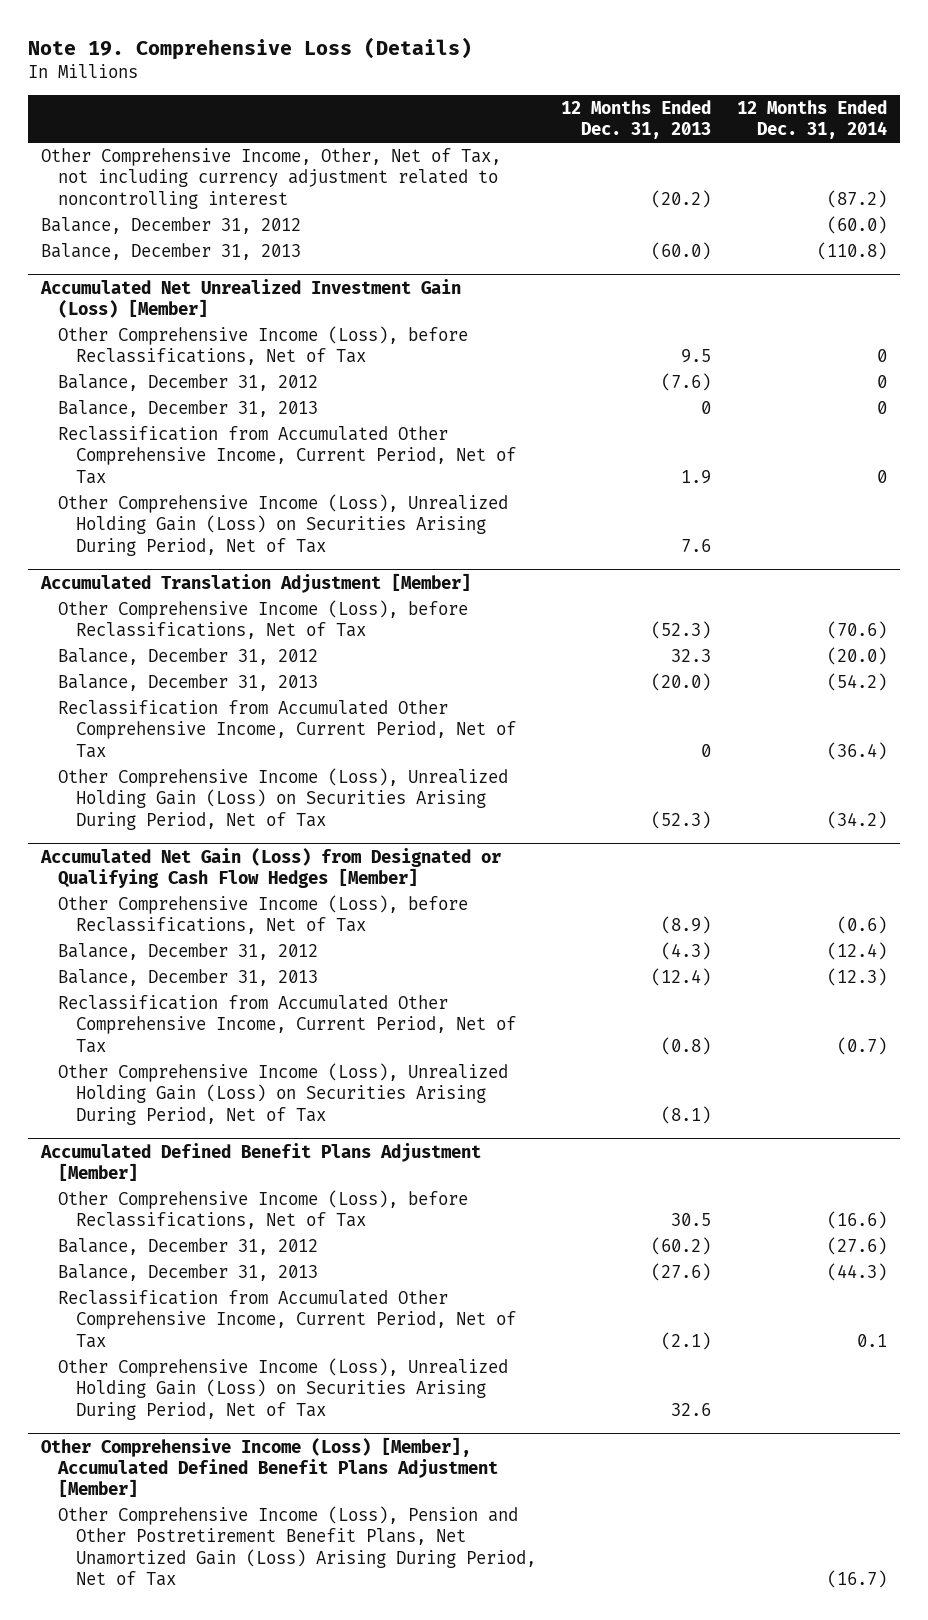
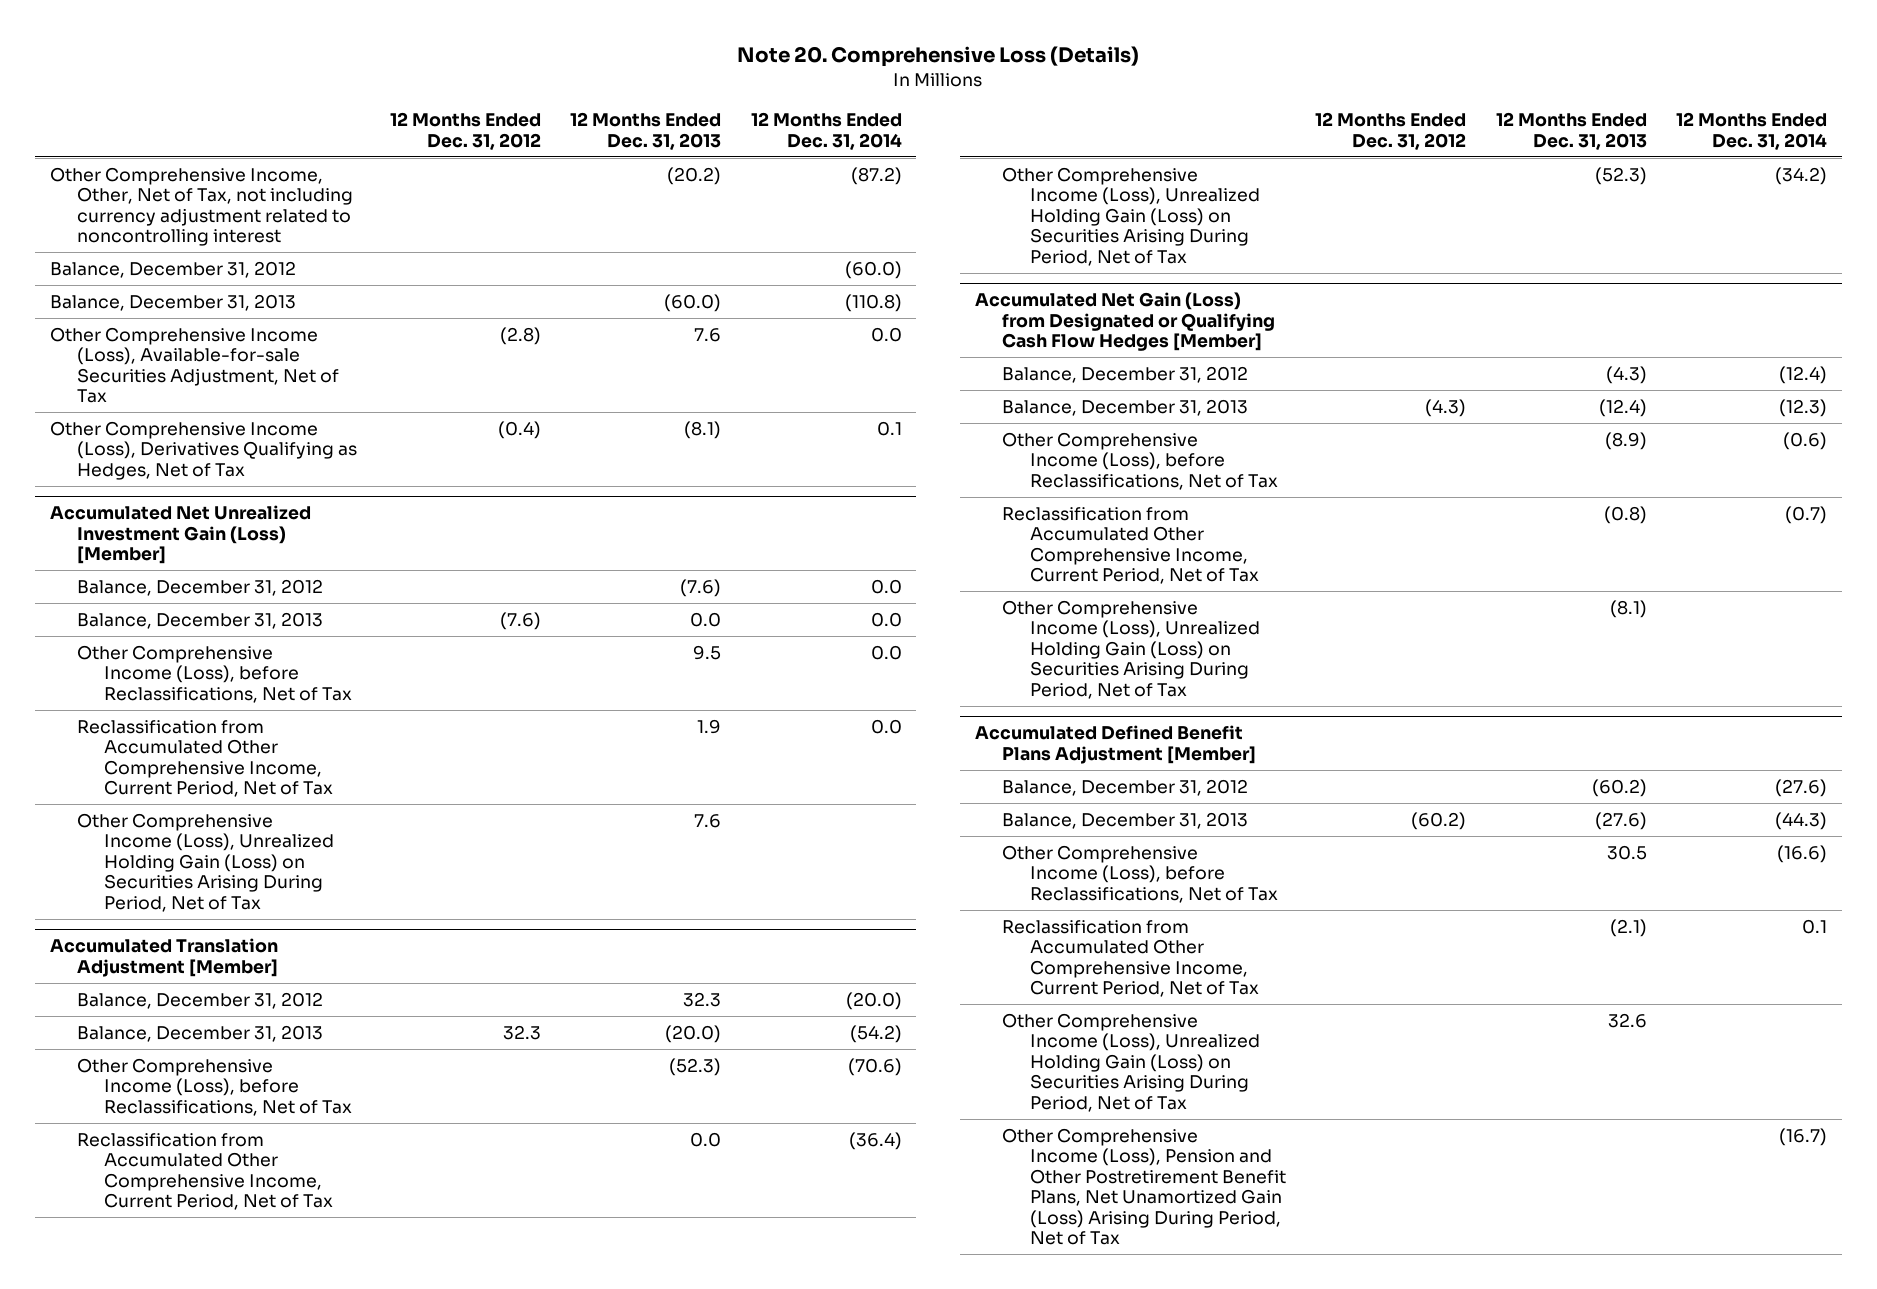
- Note 19. Comprehensive Loss (Details)
+ Note 20. Comprehensive Loss (Details)
- | 12 Months Ended Dec. 31, 2013 | 12 Months Ended Dec. 31, 2014
+ | 12 Months Ended Dec. 31, 2012 | 12 Months Ended Dec. 31, 2013 | 12 Months Ended Dec. 31, 2014
+ Other Comprehensive Income (Loss), Available-for-sale Securities Adjustment, Net of Tax | (2.8) | 7.6 | 0.0
+ Other Comprehensive Income (Loss), Derivatives Qualifying as Hedges, Net of Tax | (0.4) | (8.1) | 0.1
@ Accumulated Net Unrealized Investment Gain (Loss) [Member]
- Other Comprehensive Income (Loss), before Reclassifications, Net of Tax | 9.5 | 0
- Balance, December 31, 2012 | (7.6) | 0
- Balance, December 31, 2013 | 0 | 0
- Reclassification from Accumulated Other Comprehensive Income, Current Period, Net of Tax | 1.9 | 0
+ Balance, December 31, 2012 | | (7.6) | 0.0
+ Balance, December 31, 2013 | (7.6) | 0.0 | 0.0
+ Other Comprehensive Income (Loss), before Reclassifications, Net of Tax | | 9.5 | 0.0
+ Reclassification from Accumulated Other Comprehensive Income, Current Period, Net of Tax | | 1.9 | 0.0
@ Accumulated Translation Adjustment [Member]
- Reclassification from Accumulated Other Comprehensive Income, Current Period, Net of Tax | 0 | (36.4)
moved down: Other Comprehensive Income (Loss), before Reclassifications, Net of Tax | | (52.3) | (70.6)
+ Reclassification from Accumulated Other Comprehensive Income, Current Period, Net of Tax | | 0.0 | (36.4)
@ Accumulated Net Gain (Loss) from Designated or Qualifying Cash Flow Hedges [Member]
moved down: Other Comprehensive Income (Loss), before Reclassifications, Net of Tax | | (8.9) | (0.6)
@ Accumulated Defined Benefit Plans Adjustment [Member]
moved down: Other Comprehensive Income (Loss), before Reclassifications, Net of Tax | | 30.5 | (16.6)
- Other Comprehensive Income (Loss) [Member], Accumulated Defined Benefit Plans Adjustment [Member]

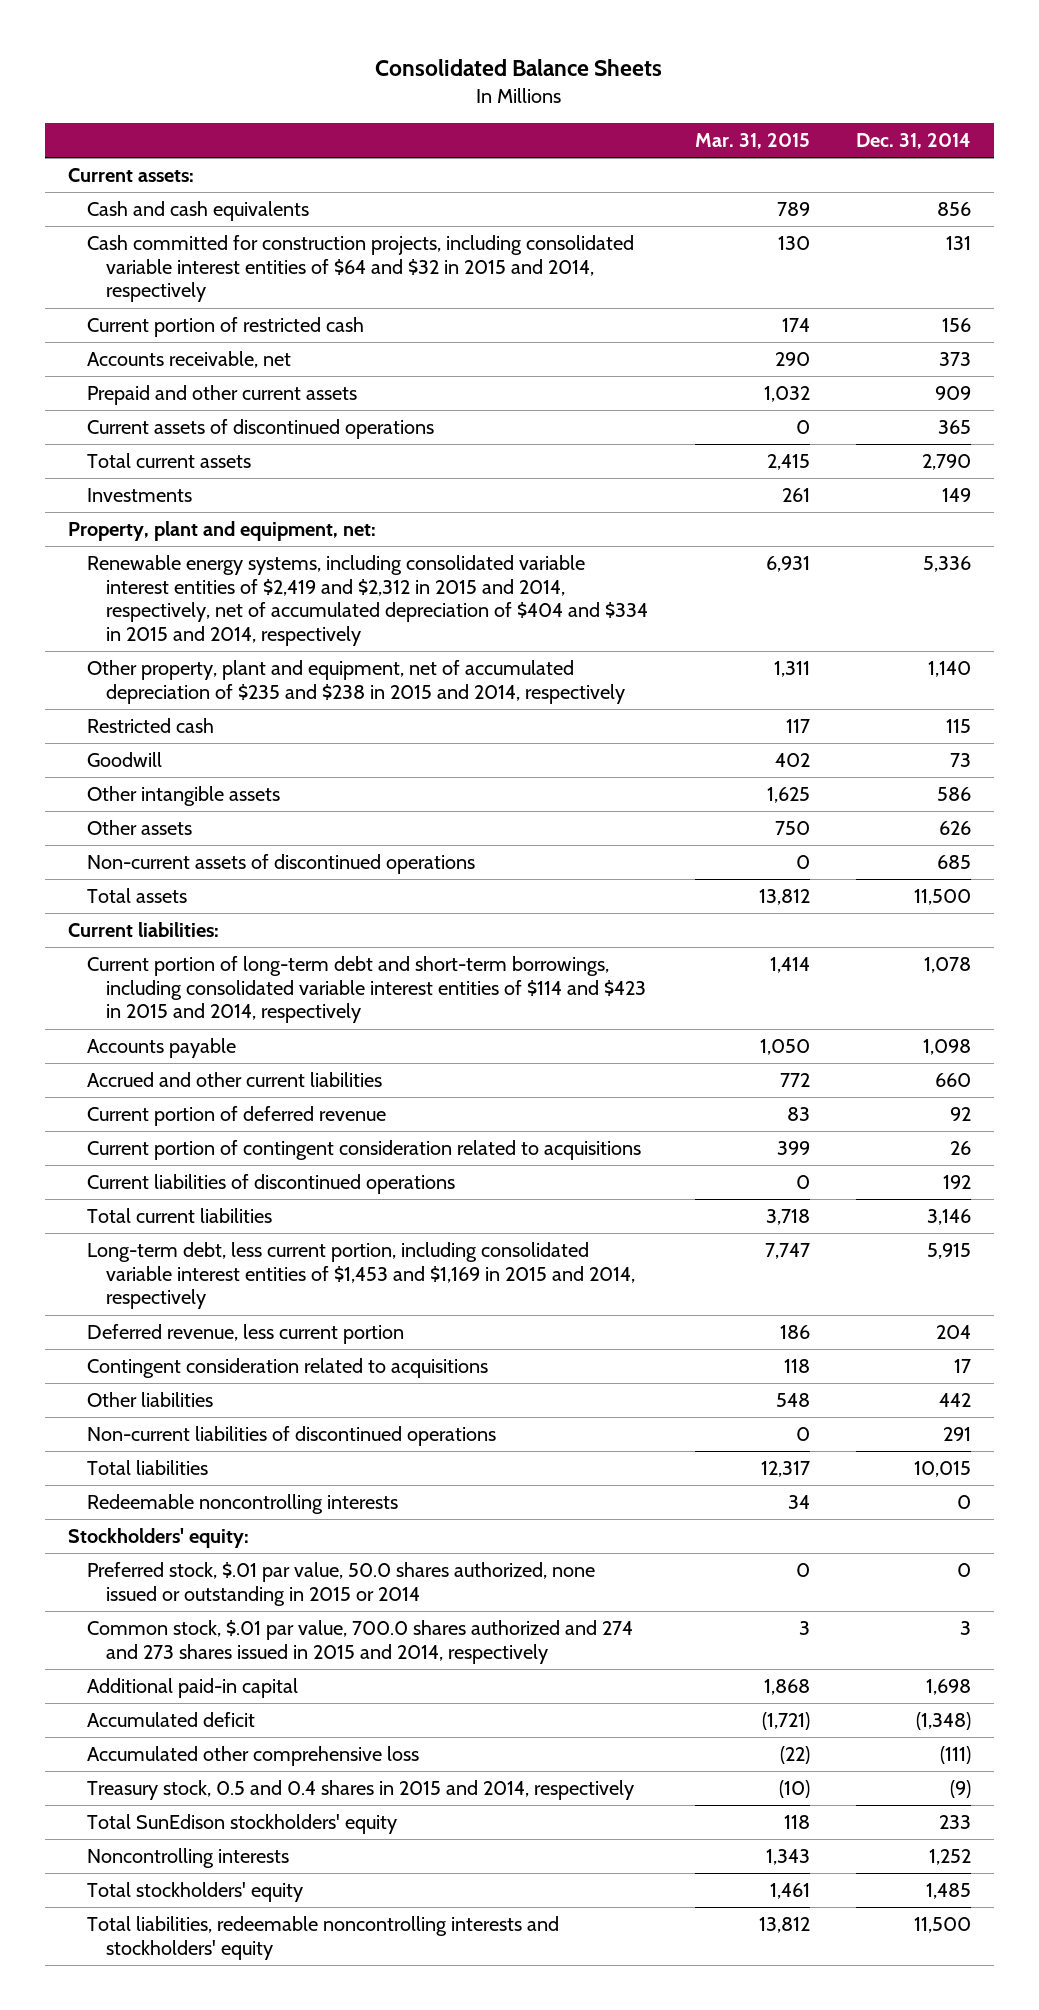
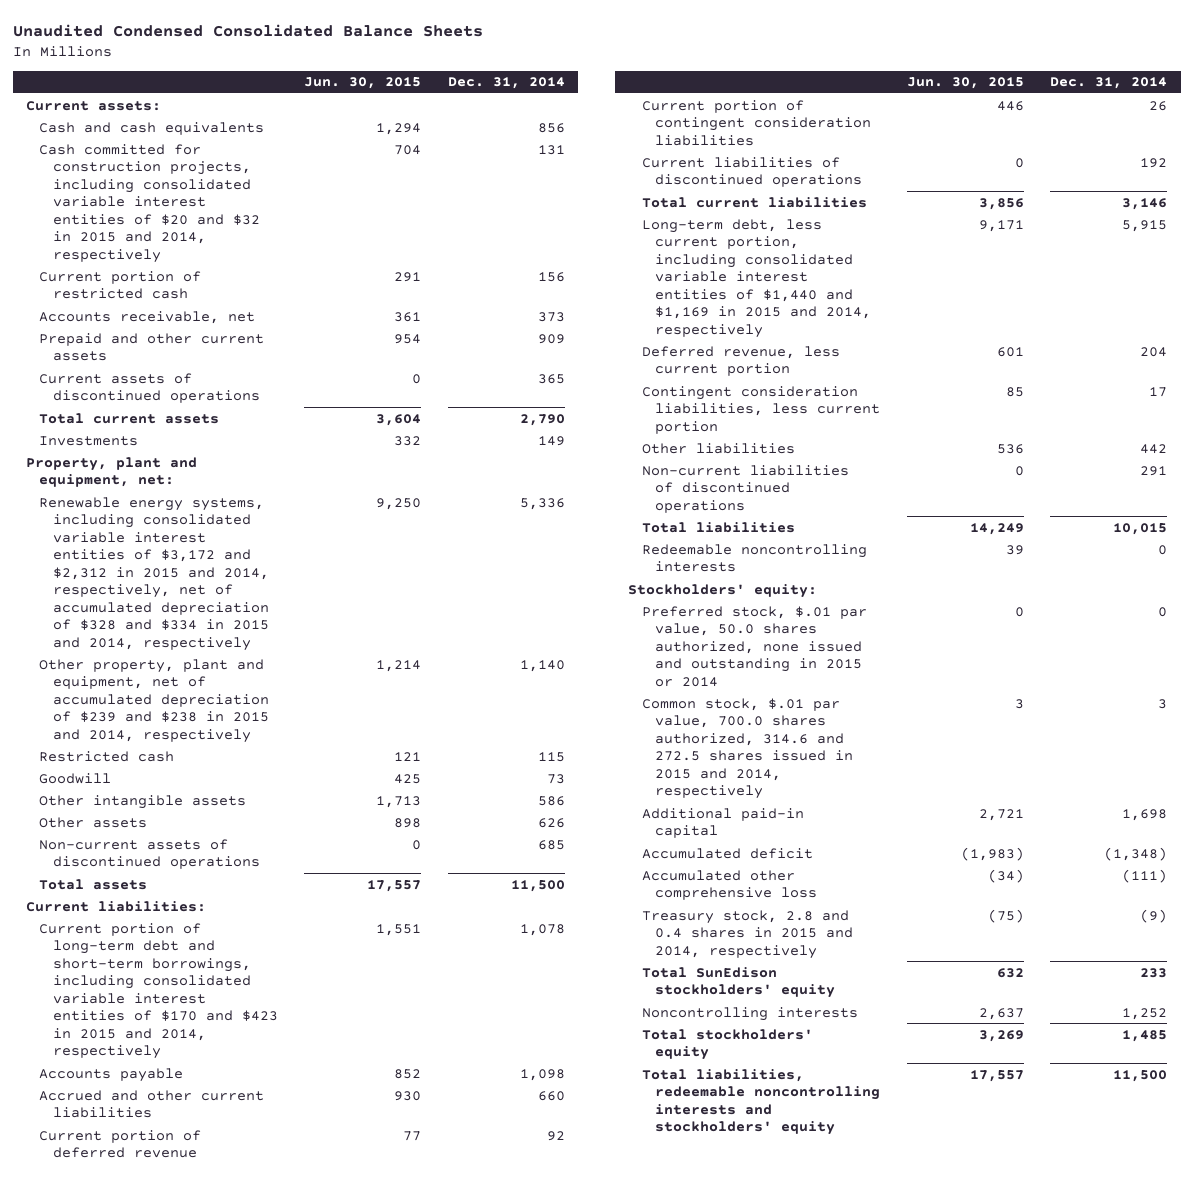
- Consolidated Balance Sheets
+ Unaudited Condensed Consolidated Balance Sheets
- | Mar. 31, 2015 | Dec. 31, 2014
+ | Jun. 30, 2015 | Dec. 31, 2014
- Cash committed for construction projects, including consolidated variable interest entities of $64 and $32 in 2015 and 2014, respectively | 130 | 131
+ Cash committed for construction projects, including consolidated variable interest entities of $20 and $32 in 2015 and 2014, respectively | 704 | 131
- Renewable energy systems, including consolidated variable interest entities of $2,419 and $2,312 in 2015 and 2014, respectively, net of accumulated depreciation of $404 and $334 in 2015 and 2014, respectively | 6,931 | 5,336
- Other property, plant and equipment, net of accumulated depreciation of $235 and $238 in 2015 and 2014, respectively | 1,311 | 1,140
+ Renewable energy systems, including consolidated variable interest entities of $3,172 and $2,312 in 2015 and 2014, respectively, net of accumulated depreciation of $328 and $334 in 2015 and 2014, respectively | 9,250 | 5,336
+ Other property, plant and equipment, net of accumulated depreciation of $239 and $238 in 2015 and 2014, respectively | 1,214 | 1,140
- Current portion of long-term debt and short-term borrowings, including consolidated variable interest entities of $114 and $423 in 2015 and 2014, respectively | 1,414 | 1,078
+ Current portion of long-term debt and short-term borrowings, including consolidated variable interest entities of $170 and $423 in 2015 and 2014, respectively | 1,551 | 1,078
- Current portion of contingent consideration related to acquisitions | 399 | 26
+ Current portion of contingent consideration liabilities | 446 | 26
- Long-term debt, less current portion, including consolidated variable interest entities of $1,453 and $1,169 in 2015 and 2014, respectively | 7,747 | 5,915
+ Long-term debt, less current portion, including consolidated variable interest entities of $1,440 and $1,169 in 2015 and 2014, respectively | 9,171 | 5,915
- Contingent consideration related to acquisitions | 118 | 17
+ Contingent consideration liabilities, less current portion | 85 | 17
- Preferred stock, $.01 par value, 50.0 shares authorized, none issued or outstanding in 2015 or 2014 | 0 | 0
- Common stock, $.01 par value, 700.0 shares authorized and 274 and 273 shares issued in 2015 and 2014, respectively | 3 | 3
+ Preferred stock, $.01 par value, 50.0 shares authorized, none issued and outstanding in 2015 or 2014 | 0 | 0
+ Common stock, $.01 par value, 700.0 shares authorized, 314.6 and 272.5 shares issued in 2015 and 2014, respectively | 3 | 3
- Treasury stock, 0.5 and 0.4 shares in 2015 and 2014, respectively | (10) | (9)
+ Treasury stock, 2.8 and 0.4 shares in 2015 and 2014, respectively | (75) | (9)

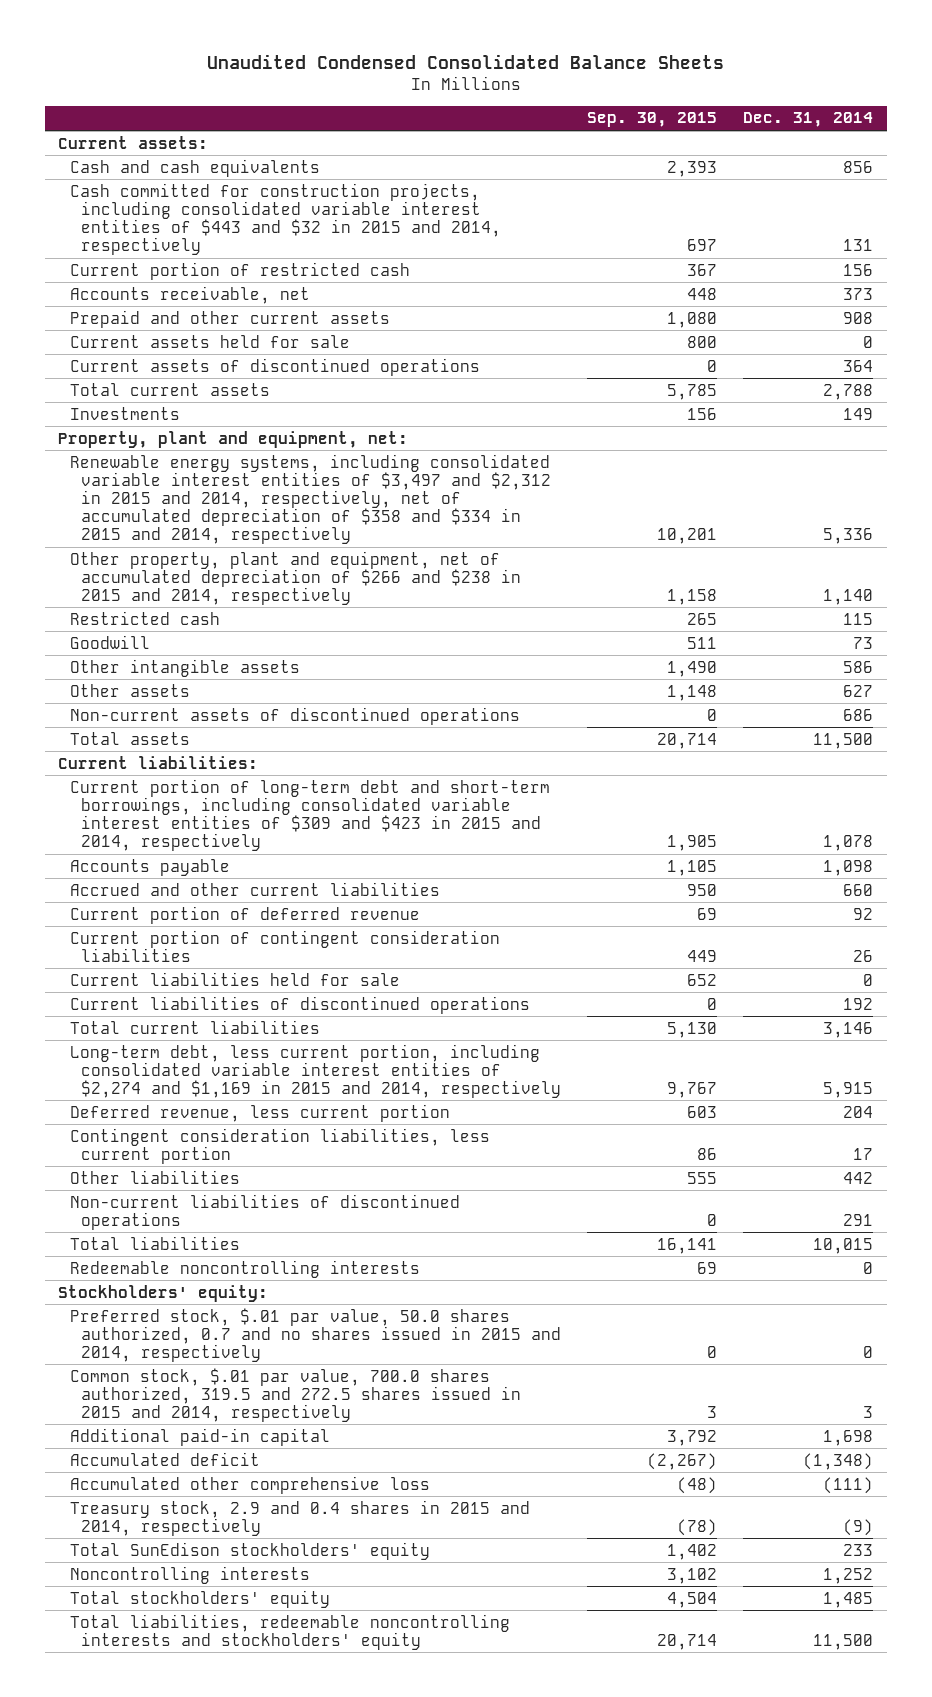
- | Jun. 30, 2015 | Dec. 31, 2014
+ | Sep. 30, 2015 | Dec. 31, 2014
- Cash committed for construction projects, including consolidated variable interest entities of $20 and $32 in 2015 and 2014, respectively | 704 | 131
+ Cash committed for construction projects, including consolidated variable interest entities of $443 and $32 in 2015 and 2014, respectively | 697 | 131
- Prepaid and other current assets | 954 | 909
- Current assets of discontinued operations | 0 | 365
- Total current assets | 3,604 | 2,790
+ Prepaid and other current assets | 1,080 | 908
+ Current assets held for sale | 800 | 0
+ Current assets of discontinued operations | 0 | 364
+ Total current assets | 5,785 | 2,788
- Renewable energy systems, including consolidated variable interest entities of $3,172 and $2,312 in 2015 and 2014, respectively, net of accumulated depreciation of $328 and $334 in 2015 and 2014, respectively | 9,250 | 5,336
- Other property, plant and equipment, net of accumulated depreciation of $239 and $238 in 2015 and 2014, respectively | 1,214 | 1,140
+ Renewable energy systems, including consolidated variable interest entities of $3,497 and $2,312 in 2015 and 2014, respectively, net of accumulated depreciation of $358 and $334 in 2015 and 2014, respectively | 10,201 | 5,336
+ Other property, plant and equipment, net of accumulated depreciation of $266 and $238 in 2015 and 2014, respectively | 1,158 | 1,140
- Other assets | 898 | 626
- Non-current assets of discontinued operations | 0 | 685
+ Other assets | 1,148 | 627
+ Non-current assets of discontinued operations | 0 | 686
- Current portion of long-term debt and short-term borrowings, including consolidated variable interest entities of $170 and $423 in 2015 and 2014, respectively | 1,551 | 1,078
+ Current portion of long-term debt and short-term borrowings, including consolidated variable interest entities of $309 and $423 in 2015 and 2014, respectively | 1,905 | 1,078
+ Current liabilities held for sale | 652 | 0
- Long-term debt, less current portion, including consolidated variable interest entities of $1,440 and $1,169 in 2015 and 2014, respectively | 9,171 | 5,915
+ Long-term debt, less current portion, including consolidated variable interest entities of $2,274 and $1,169 in 2015 and 2014, respectively | 9,767 | 5,915
- Preferred stock, $.01 par value, 50.0 shares authorized, none issued and outstanding in 2015 or 2014 | 0 | 0
- Common stock, $.01 par value, 700.0 shares authorized, 314.6 and 272.5 shares issued in 2015 and 2014, respectively | 3 | 3
+ Preferred stock, $.01 par value, 50.0 shares authorized, 0.7 and no shares issued in 2015 and 2014, respectively | 0 | 0
+ Common stock, $.01 par value, 700.0 shares authorized, 319.5 and 272.5 shares issued in 2015 and 2014, respectively | 3 | 3
- Treasury stock, 2.8 and 0.4 shares in 2015 and 2014, respectively | (75) | (9)
+ Treasury stock, 2.9 and 0.4 shares in 2015 and 2014, respectively | (78) | (9)

